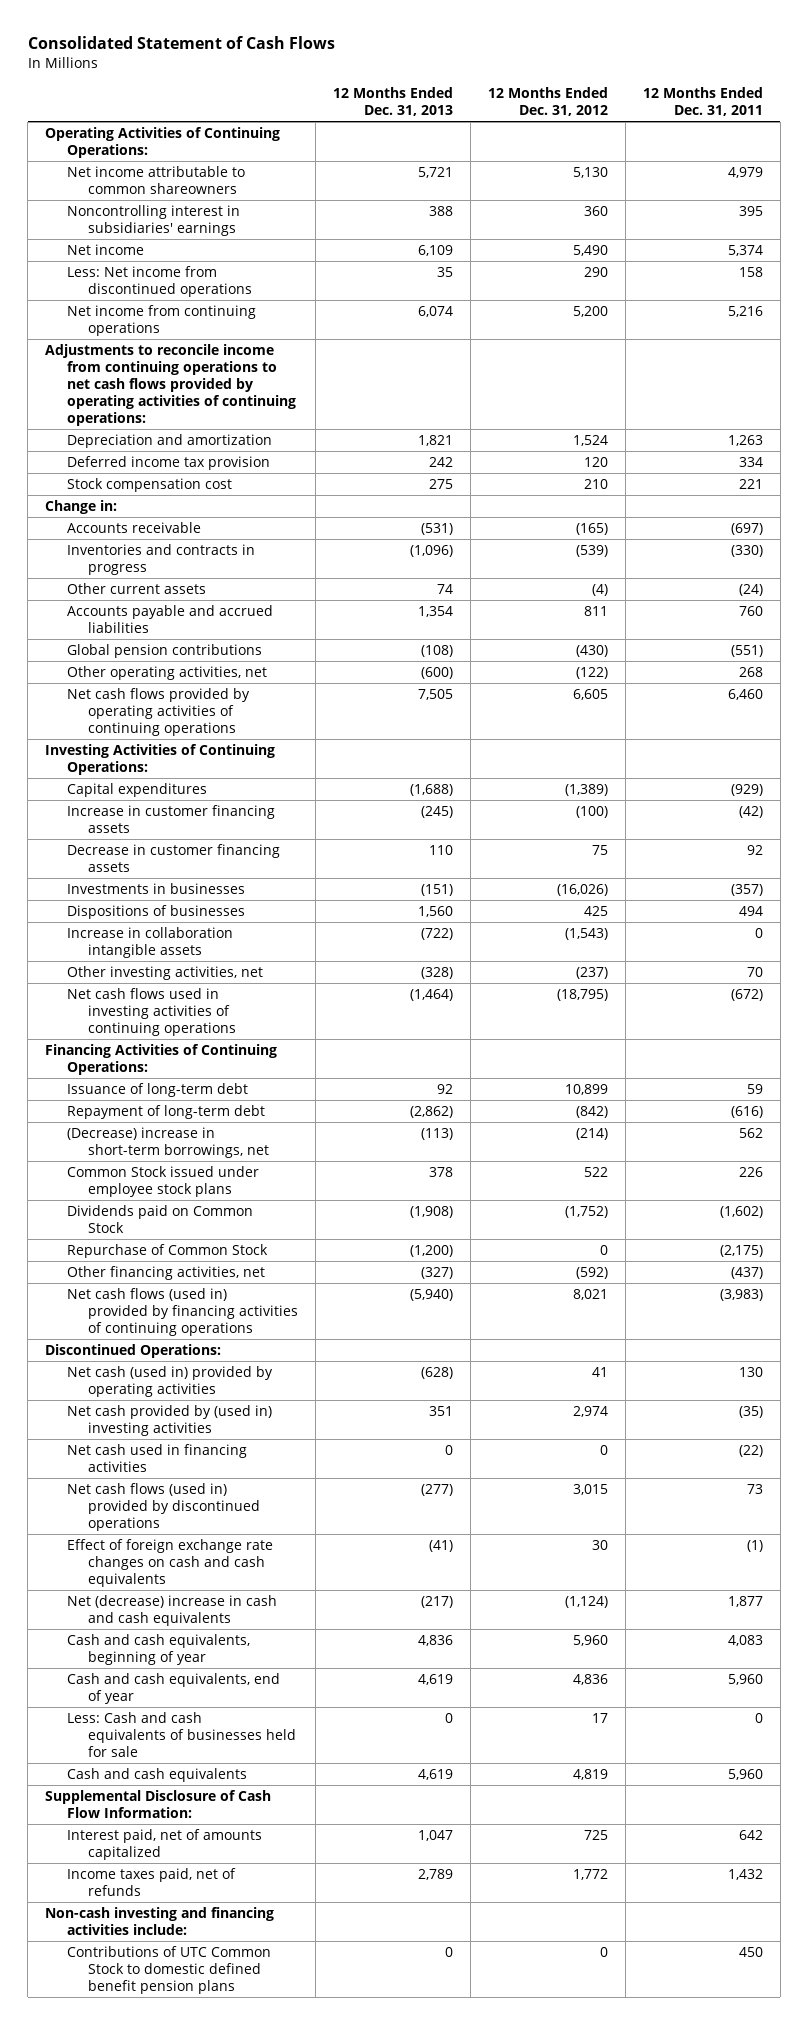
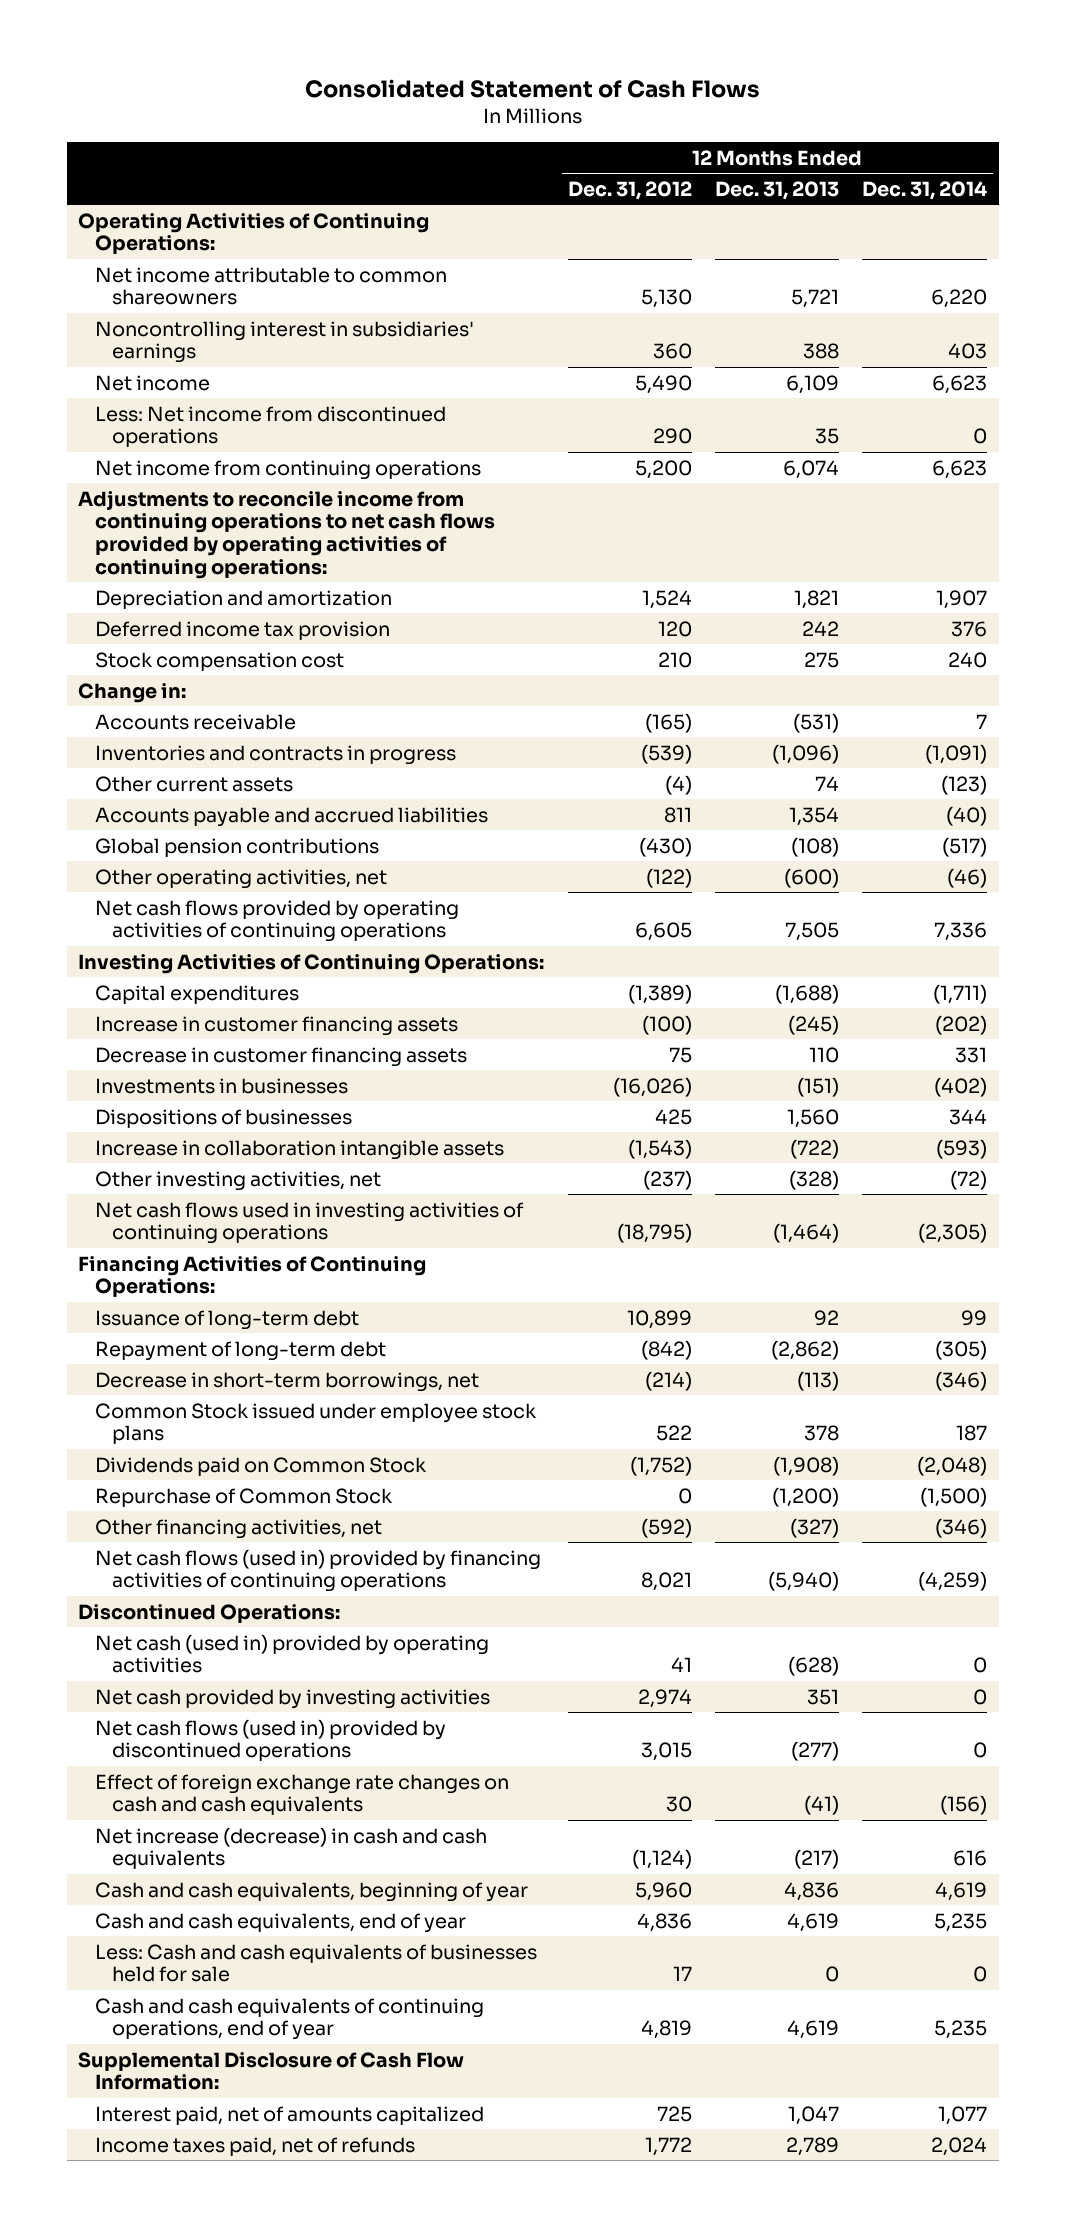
- | 12 Months Ended Dec. 31, 2013 | 12 Months Ended Dec. 31, 2012 | 12 Months Ended Dec. 31, 2011
+ | 12 Months Ended Dec. 31, 2012 | 12 Months Ended Dec. 31, 2013 | 12 Months Ended Dec. 31, 2014
- (Decrease) increase in short-term borrowings, net | (113) | (214) | 562
+ Decrease in short-term borrowings, net | (214) | (113) | (346)
- Net cash provided by (used in) investing activities | 351 | 2,974 | (35)
- Net cash used in financing activities | 0 | 0 | (22)
+ Net cash provided by investing activities | 2,974 | 351 | 0
- Net (decrease) increase in cash and cash equivalents | (217) | (1,124) | 1,877
+ Net increase (decrease) in cash and cash equivalents | (1,124) | (217) | 616
- Cash and cash equivalents | 4,619 | 4,819 | 5,960
+ Cash and cash equivalents of continuing operations, end of year | 4,819 | 4,619 | 5,235
- Non-cash investing and financing activities include:
- Contributions of UTC Common Stock to domestic defined benefit pension plans | 0 | 0 | 450

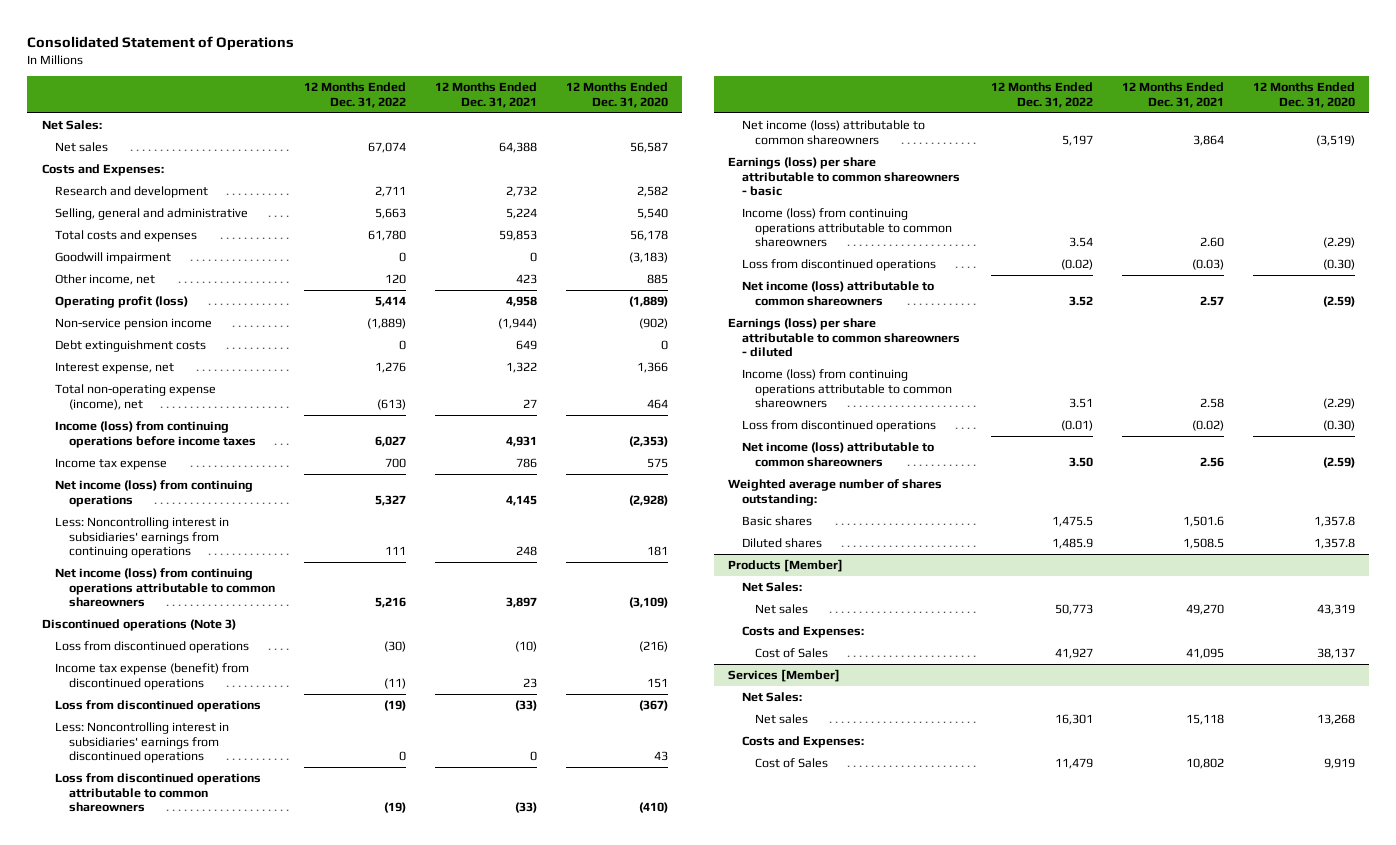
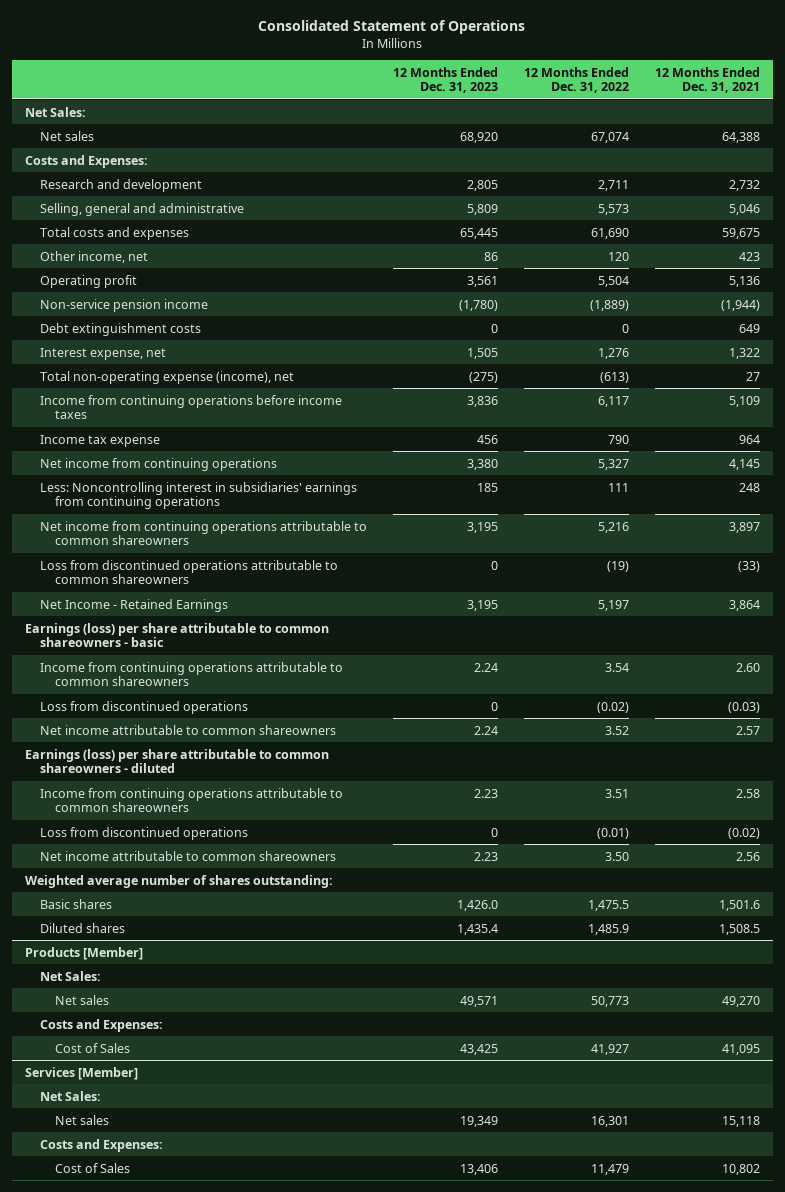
- | 12 Months Ended Dec. 31, 2022 | 12 Months Ended Dec. 31, 2021 | 12 Months Ended Dec. 31, 2020
+ | 12 Months Ended Dec. 31, 2023 | 12 Months Ended Dec. 31, 2022 | 12 Months Ended Dec. 31, 2021
- Selling, general and administrative | 5,663 | 5,224 | 5,540
- Total costs and expenses | 61,780 | 59,853 | 56,178
- Goodwill impairment | 0 | 0 | (3,183)
+ Selling, general and administrative | 5,809 | 5,573 | 5,046
+ Total costs and expenses | 65,445 | 61,690 | 59,675
- Operating profit (loss) | 5,414 | 4,958 | (1,889)
+ Operating profit | 3,561 | 5,504 | 5,136
- Income (loss) from continuing operations before income taxes | 6,027 | 4,931 | (2,353)
- Income tax expense | 700 | 786 | 575
- Net income (loss) from continuing operations | 5,327 | 4,145 | (2,928)
+ Income from continuing operations before income taxes | 3,836 | 6,117 | 5,109
+ Income tax expense | 456 | 790 | 964
+ Net income from continuing operations | 3,380 | 5,327 | 4,145
- Net income (loss) from continuing operations attributable to common shareowners | 5,216 | 3,897 | (3,109)
- Discontinued operations (Note 3)
- Loss from discontinued operations | (30) | (10) | (216)
- Income tax expense (benefit) from discontinued operations | (11) | 23 | 151
- Loss from discontinued operations | (19) | (33) | (367)
- Less: Noncontrolling interest in subsidiaries' earnings from discontinued operations | 0 | 0 | 43
+ Net income from continuing operations attributable to common shareowners | 3,195 | 5,216 | 3,897
- Net income (loss) attributable to common shareowners | 5,197 | 3,864 | (3,519)
+ Net Income - Retained Earnings | 3,195 | 5,197 | 3,864
- Income (loss) from continuing operations attributable to common shareowners | 3.54 | 2.60 | (2.29)
+ Income from continuing operations attributable to common shareowners | 2.24 | 3.54 | 2.60
- Net income (loss) attributable to common shareowners | 3.52 | 2.57 | (2.59)
+ Net income attributable to common shareowners | 2.24 | 3.52 | 2.57
- Income (loss) from continuing operations attributable to common shareowners | 3.51 | 2.58 | (2.29)
+ Income from continuing operations attributable to common shareowners | 2.23 | 3.51 | 2.58
- Net income (loss) attributable to common shareowners | 3.50 | 2.56 | (2.59)
+ Net income attributable to common shareowners | 2.23 | 3.50 | 2.56

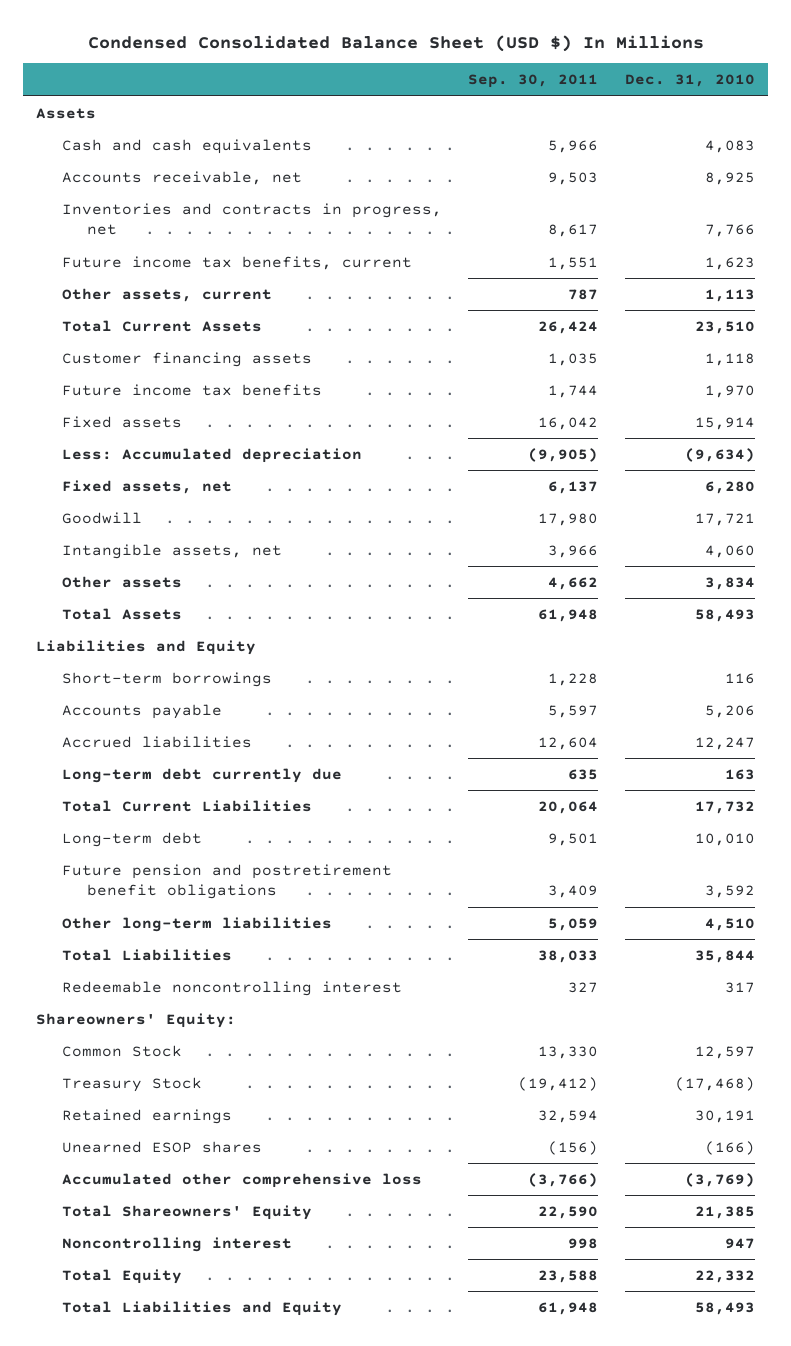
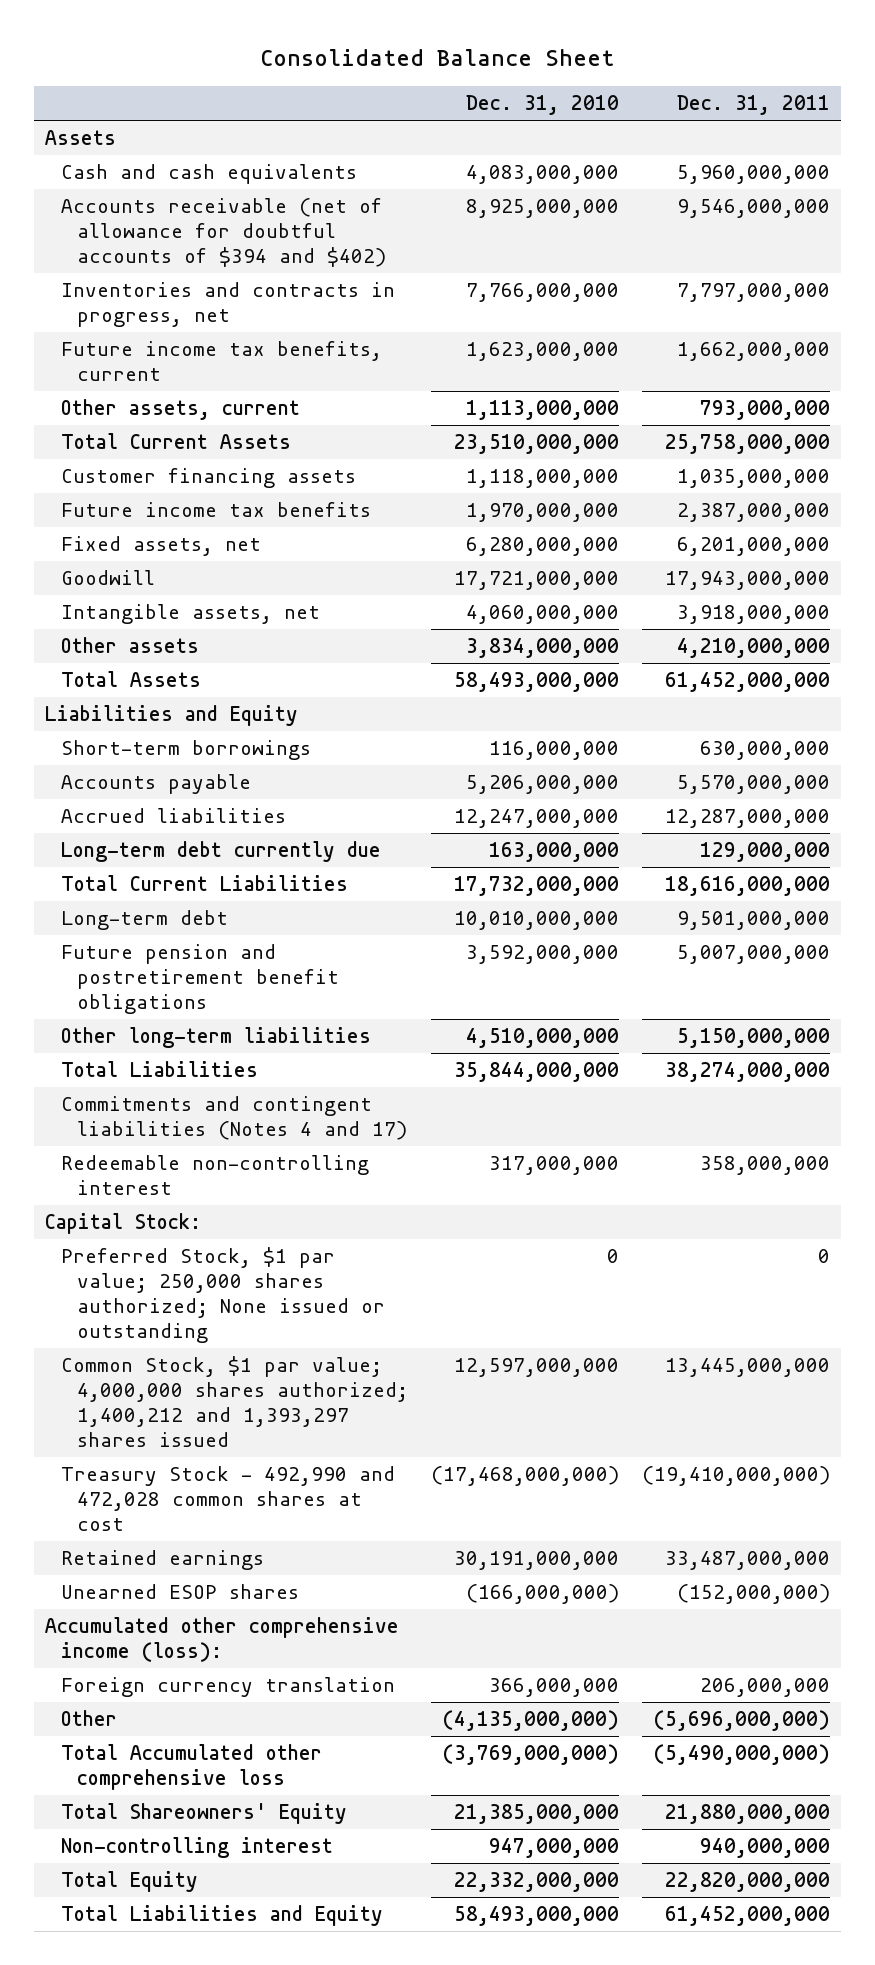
- Condensed Consolidated Balance Sheet (USD $) In Millions
+ Consolidated Balance Sheet
- | Sep. 30, 2011 | Dec. 31, 2010
+ | Dec. 31, 2010 | Dec. 31, 2011
- Cash and cash equivalents | 5,966 | 4,083
- Accounts receivable, net | 9,503 | 8,925
- Inventories and contracts in progress, net | 8,617 | 7,766
- Future income tax benefits, current | 1,551 | 1,623
- Other assets, current | 787 | 1,113
- Total Current Assets | 26,424 | 23,510
- Customer financing assets | 1,035 | 1,118
- Future income tax benefits | 1,744 | 1,970
- Fixed assets | 16,042 | 15,914
- Less: Accumulated depreciation | (9,905) | (9,634)
- Fixed assets, net | 6,137 | 6,280
- Goodwill | 17,980 | 17,721
- Intangible assets, net | 3,966 | 4,060
- Other assets | 4,662 | 3,834
- Total Assets | 61,948 | 58,493
+ Cash and cash equivalents | 4,083,000,000 | 5,960,000,000
+ Accounts receivable (net of allowance for doubtful accounts of $394 and $402) | 8,925,000,000 | 9,546,000,000
+ Inventories and contracts in progress, net | 7,766,000,000 | 7,797,000,000
+ Future income tax benefits, current | 1,623,000,000 | 1,662,000,000
+ Other assets, current | 1,113,000,000 | 793,000,000
+ Total Current Assets | 23,510,000,000 | 25,758,000,000
+ Customer financing assets | 1,118,000,000 | 1,035,000,000
+ Future income tax benefits | 1,970,000,000 | 2,387,000,000
+ Fixed assets, net | 6,280,000,000 | 6,201,000,000
+ Goodwill | 17,721,000,000 | 17,943,000,000
+ Intangible assets, net | 4,060,000,000 | 3,918,000,000
+ Other assets | 3,834,000,000 | 4,210,000,000
+ Total Assets | 58,493,000,000 | 61,452,000,000
- Short-term borrowings | 1,228 | 116
- Accounts payable | 5,597 | 5,206
- Accrued liabilities | 12,604 | 12,247
- Long-term debt currently due | 635 | 163
- Total Current Liabilities | 20,064 | 17,732
- Long-term debt | 9,501 | 10,010
- Future pension and postretirement benefit obligations | 3,409 | 3,592
- Other long-term liabilities | 5,059 | 4,510
- Total Liabilities | 38,033 | 35,844
- Redeemable noncontrolling interest | 327 | 317
- Shareowners' Equity:
- Common Stock | 13,330 | 12,597
- Treasury Stock | (19,412) | (17,468)
- Retained earnings | 32,594 | 30,191
- Unearned ESOP shares | (156) | (166)
- Accumulated other comprehensive loss | (3,766) | (3,769)
- Total Shareowners' Equity | 22,590 | 21,385
- Noncontrolling interest | 998 | 947
- Total Equity | 23,588 | 22,332
- Total Liabilities and Equity | 61,948 | 58,493
+ Short-term borrowings | 116,000,000 | 630,000,000
+ Accounts payable | 5,206,000,000 | 5,570,000,000
+ Accrued liabilities | 12,247,000,000 | 12,287,000,000
+ Long-term debt currently due | 163,000,000 | 129,000,000
+ Total Current Liabilities | 17,732,000,000 | 18,616,000,000
+ Long-term debt | 10,010,000,000 | 9,501,000,000
+ Future pension and postretirement benefit obligations | 3,592,000,000 | 5,007,000,000
+ Other long-term liabilities | 4,510,000,000 | 5,150,000,000
+ Total Liabilities | 35,844,000,000 | 38,274,000,000
+ Commitments and contingent liabilities (Notes 4 and 17)
+ Redeemable non-controlling interest | 317,000,000 | 358,000,000
+ Capital Stock:
+ Preferred Stock, $1 par value; 250,000 shares authorized; None issued or outstanding | 0 | 0
+ Common Stock, $1 par value; 4,000,000 shares authorized; 1,400,212 and 1,393,297 shares issued | 12,597,000,000 | 13,445,000,000
+ Treasury Stock - 492,990 and 472,028 common shares at cost | (17,468,000,000) | (19,410,000,000)
+ Retained earnings | 30,191,000,000 | 33,487,000,000
+ Unearned ESOP shares | (166,000,000) | (152,000,000)
+ Accumulated other comprehensive income (loss):
+ Foreign currency translation | 366,000,000 | 206,000,000
+ Other | (4,135,000,000) | (5,696,000,000)
+ Total Accumulated other comprehensive loss | (3,769,000,000) | (5,490,000,000)
+ Total Shareowners' Equity | 21,385,000,000 | 21,880,000,000
+ Non-controlling interest | 947,000,000 | 940,000,000
+ Total Equity | 22,332,000,000 | 22,820,000,000
+ Total Liabilities and Equity | 58,493,000,000 | 61,452,000,000

